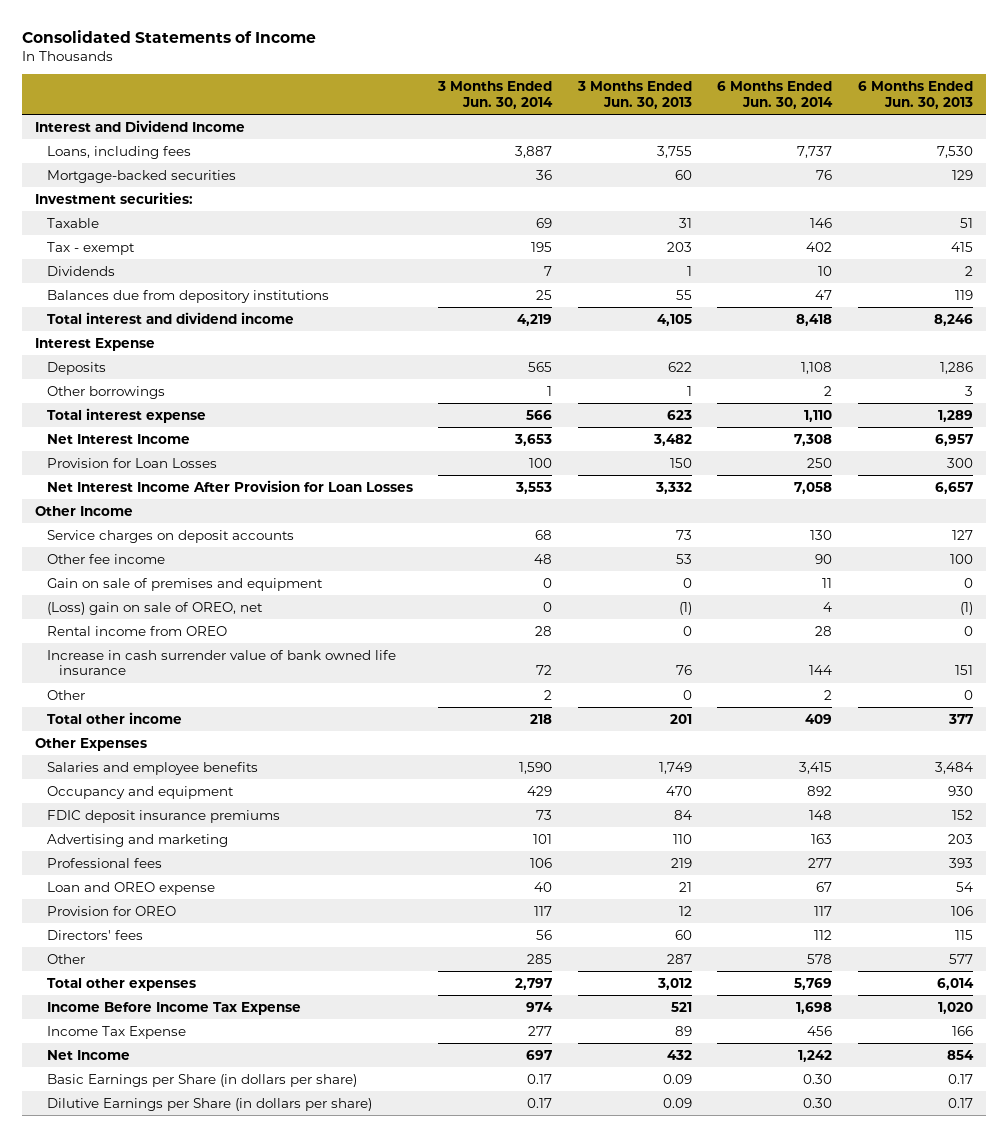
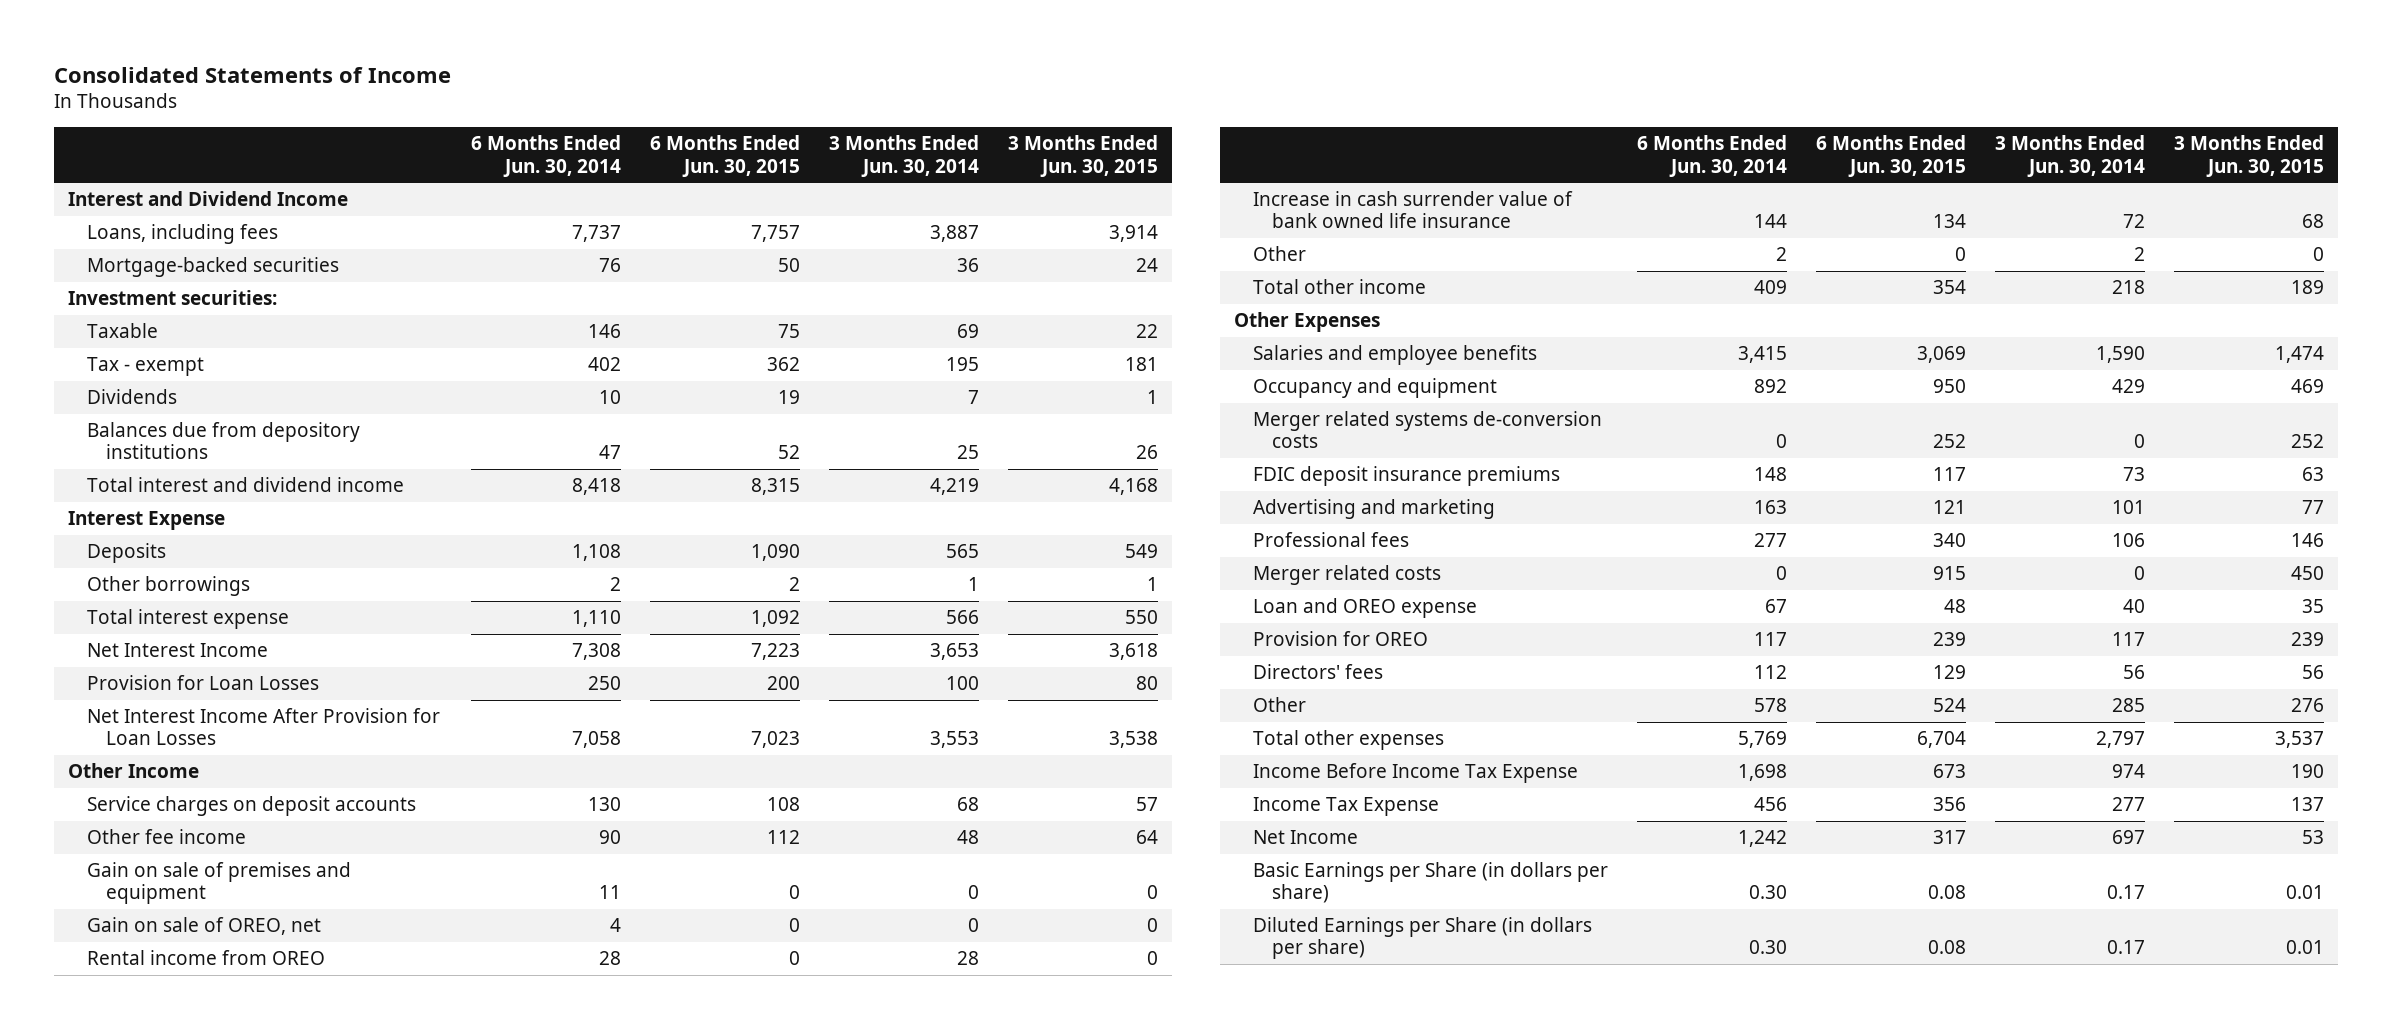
- | 3 Months Ended Jun. 30, 2014 | 3 Months Ended Jun. 30, 2013 | 6 Months Ended Jun. 30, 2014 | 6 Months Ended Jun. 30, 2013
+ | 6 Months Ended Jun. 30, 2014 | 6 Months Ended Jun. 30, 2015 | 3 Months Ended Jun. 30, 2014 | 3 Months Ended Jun. 30, 2015
- (Loss) gain on sale of OREO, net | 0 | (1) | 4 | (1)
+ Gain on sale of OREO, net | 4 | 0 | 0 | 0
+ Merger related systems de-conversion costs | 0 | 252 | 0 | 252
+ Merger related costs | 0 | 915 | 0 | 450
- Dilutive Earnings per Share (in dollars per share) | 0.17 | 0.09 | 0.30 | 0.17
+ Diluted Earnings per Share (in dollars per share) | 0.30 | 0.08 | 0.17 | 0.01

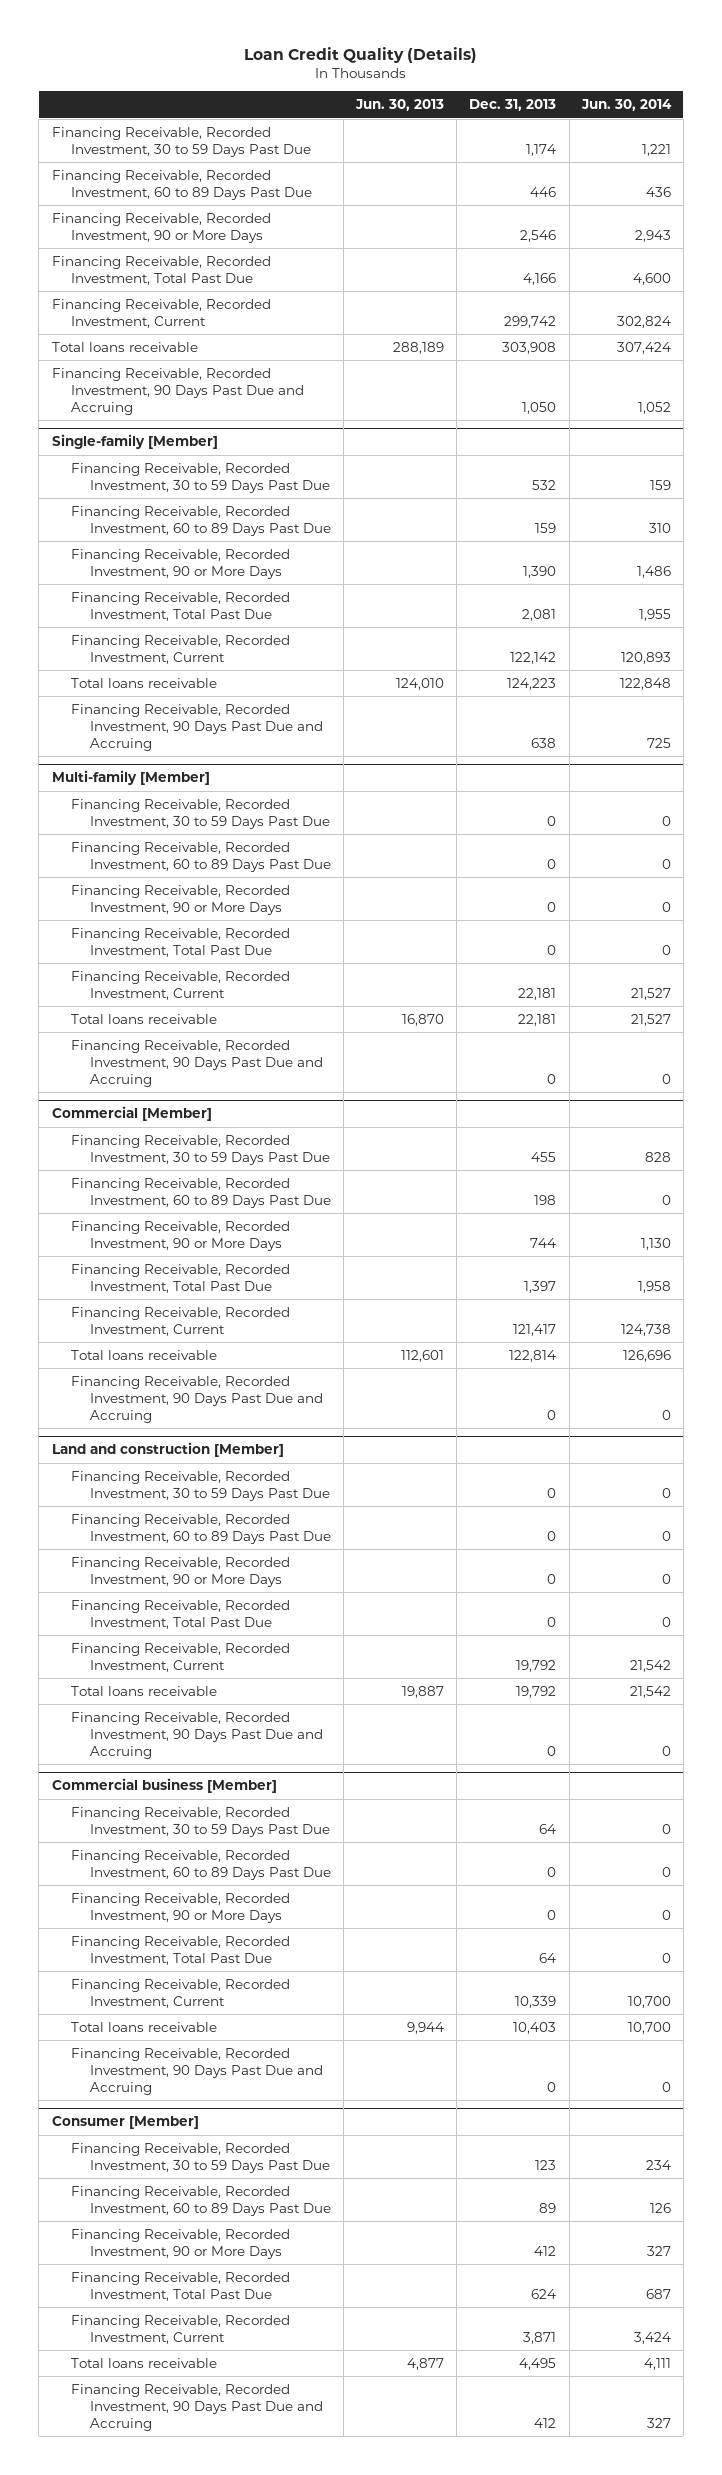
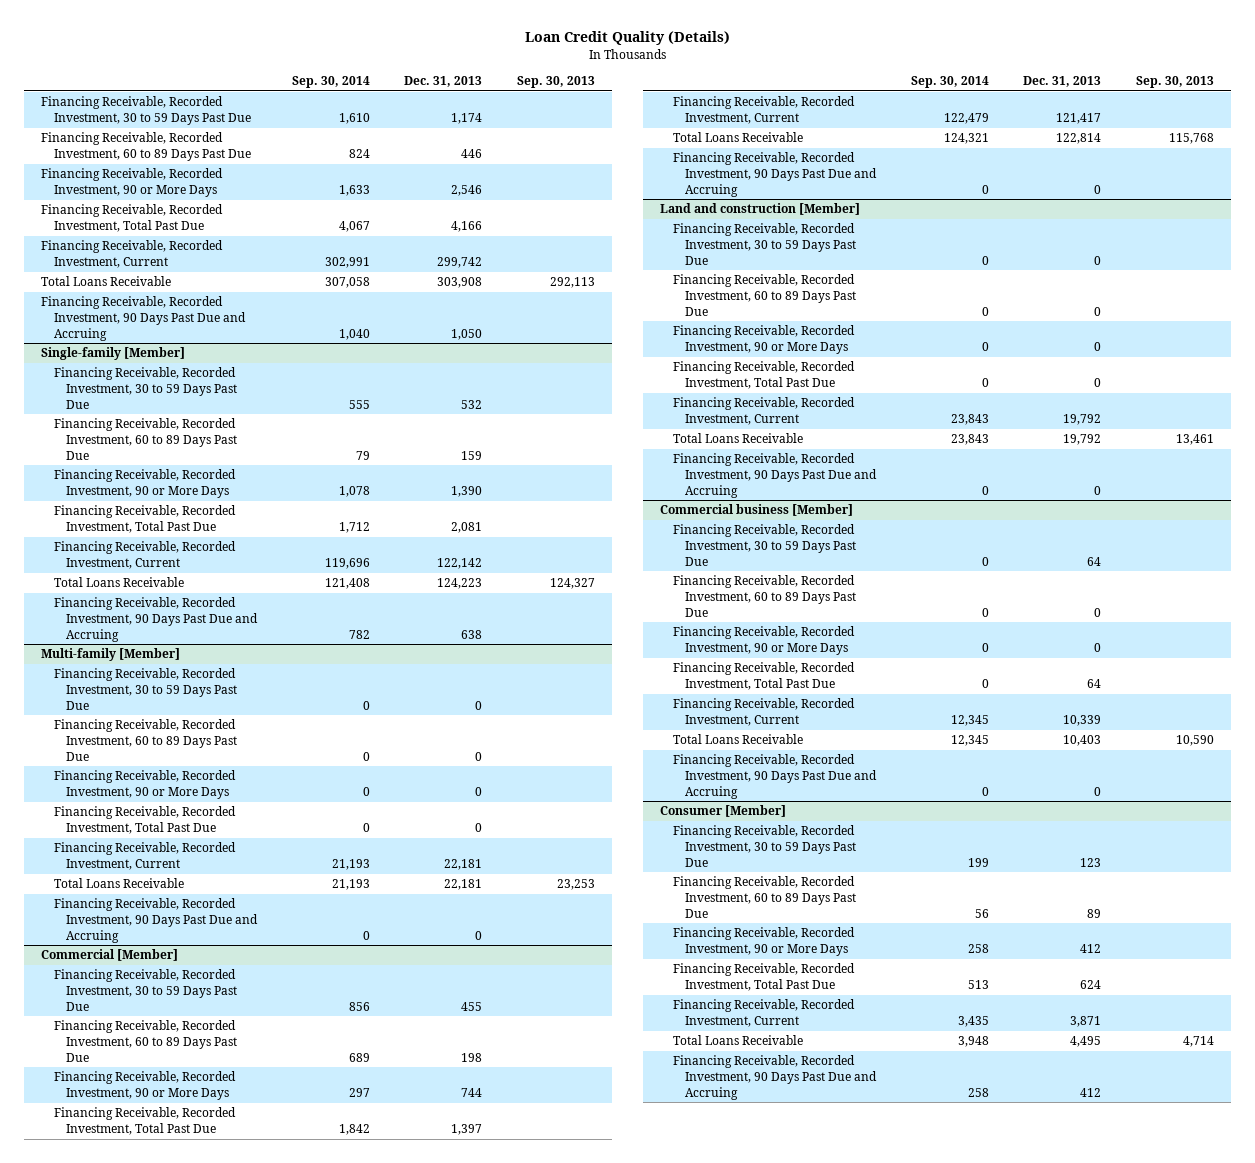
- | Jun. 30, 2013 | Dec. 31, 2013 | Jun. 30, 2014
+ | Sep. 30, 2014 | Dec. 31, 2013 | Sep. 30, 2013
- Total loans receivable | 288,189 | 303,908 | 307,424
+ Total Loans Receivable | 307,058 | 303,908 | 292,113
@ Single-family [Member]
- Total loans receivable | 124,010 | 124,223 | 122,848
+ Total Loans Receivable | 121,408 | 124,223 | 124,327
@ Multi-family [Member]
- Total loans receivable | 16,870 | 22,181 | 21,527
+ Total Loans Receivable | 21,193 | 22,181 | 23,253
@ Commercial [Member]
- Total loans receivable | 112,601 | 122,814 | 126,696
+ Total Loans Receivable | 124,321 | 122,814 | 115,768
@ Land and construction [Member]
- Total loans receivable | 19,887 | 19,792 | 21,542
+ Total Loans Receivable | 23,843 | 19,792 | 13,461
@ Commercial business [Member]
- Total loans receivable | 9,944 | 10,403 | 10,700
+ Total Loans Receivable | 12,345 | 10,403 | 10,590
@ Consumer [Member]
- Total loans receivable | 4,877 | 4,495 | 4,111
+ Total Loans Receivable | 3,948 | 4,495 | 4,714

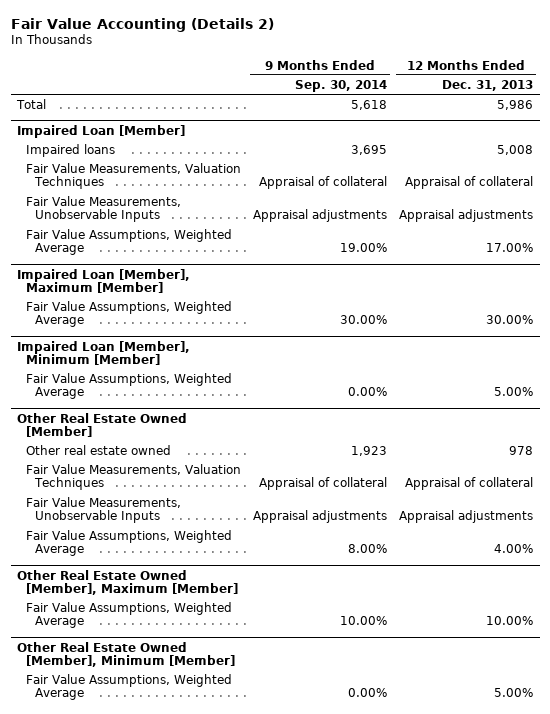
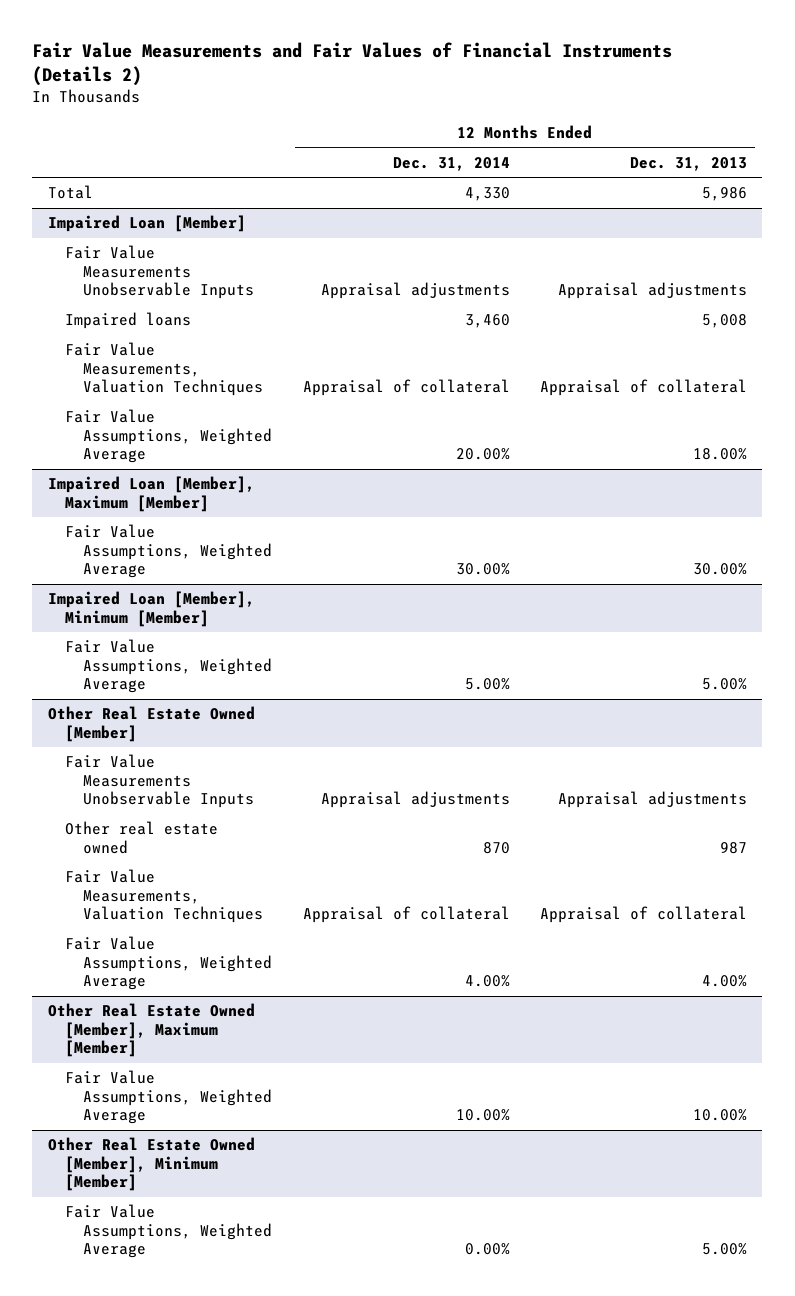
- Fair Value Accounting (Details 2)
+ Fair Value Measurements and Fair Values of Financial Instruments (Details 2)
- | 9 Months Ended Sep. 30, 2014 | 12 Months Ended Dec. 31, 2013
+ | 12 Months Ended Dec. 31, 2014 | 12 Months Ended Dec. 31, 2013
@ Impaired Loan [Member]
+ Fair Value Measurements Unobservable Inputs | Appraisal adjustments | Appraisal adjustments
- Fair Value Measurements, Unobservable Inputs | Appraisal adjustments | Appraisal adjustments
- Fair Value Assumptions, Weighted Average | 19.00% | 17.00%
+ Fair Value Assumptions, Weighted Average | 20.00% | 18.00%
@ Other Real Estate Owned [Member]
- Other real estate owned | 1,923 | 978
+ Fair Value Measurements Unobservable Inputs | Appraisal adjustments | Appraisal adjustments
+ Other real estate owned | 870 | 987
- Fair Value Measurements, Unobservable Inputs | Appraisal adjustments | Appraisal adjustments

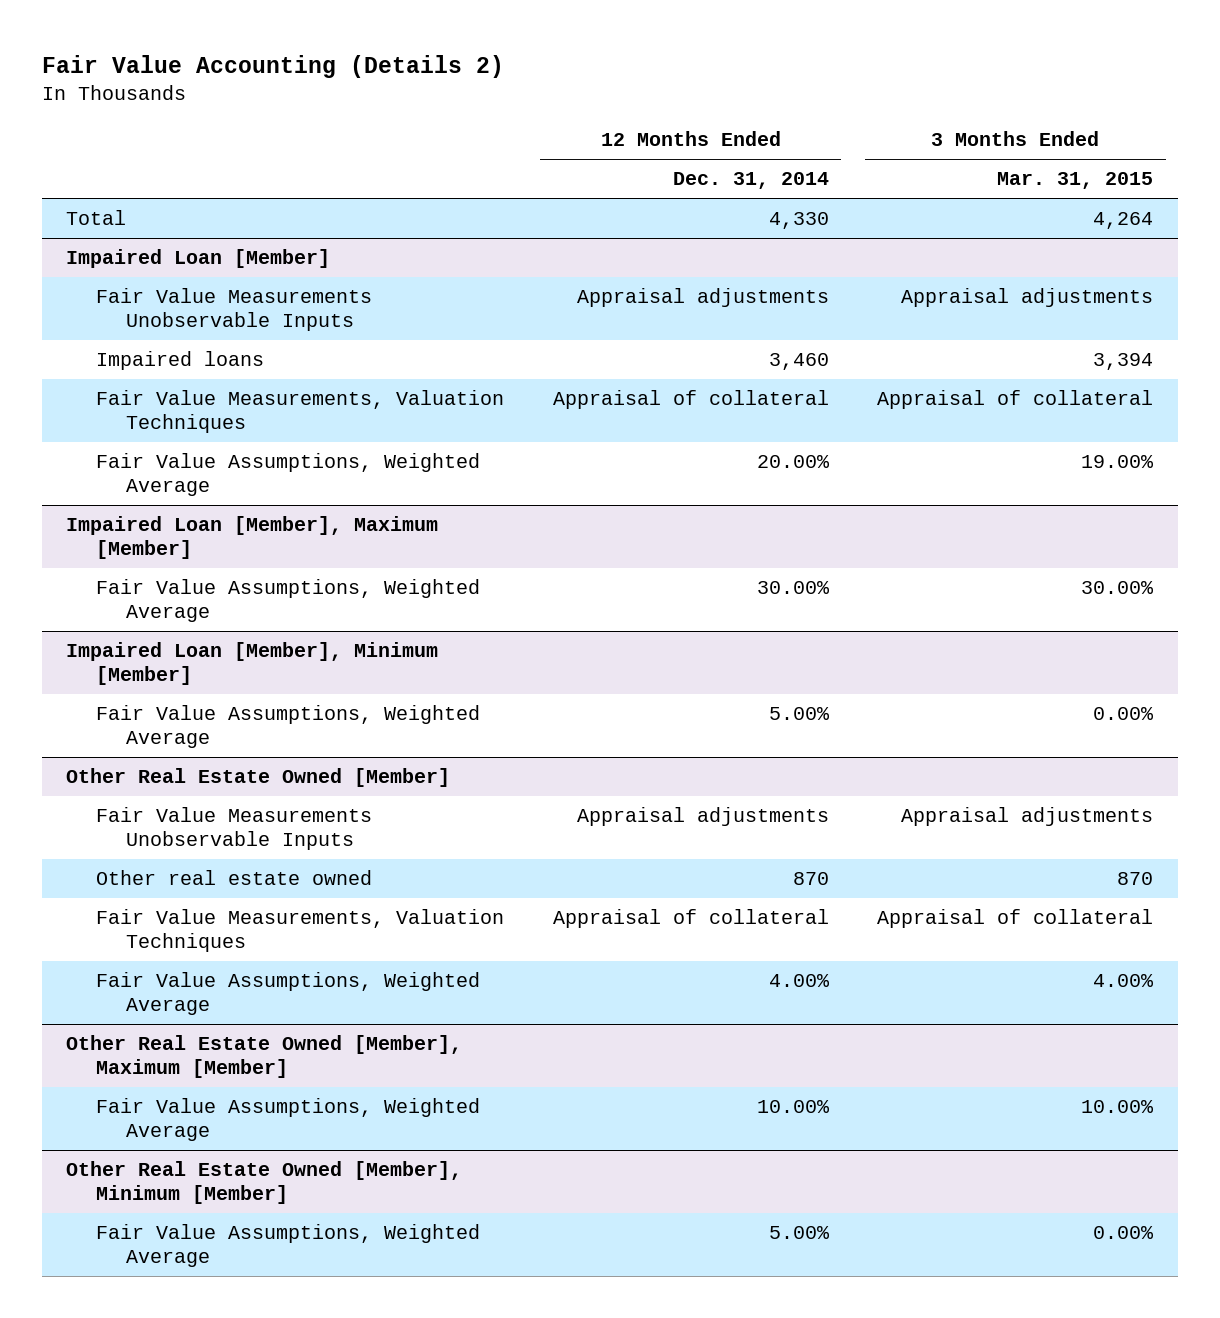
- Fair Value Measurements and Fair Values of Financial Instruments (Details 2)
+ Fair Value Accounting (Details 2)
- | 12 Months Ended Dec. 31, 2014 | 12 Months Ended Dec. 31, 2013
+ | 12 Months Ended Dec. 31, 2014 | 3 Months Ended Mar. 31, 2015
@ Other Real Estate Owned [Member], Minimum [Member]
- Fair Value Assumptions, Weighted Average | 0.00% | 5.00%
+ Fair Value Assumptions, Weighted Average | 5.00% | 0.00%

